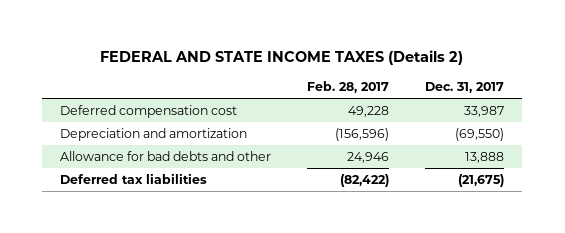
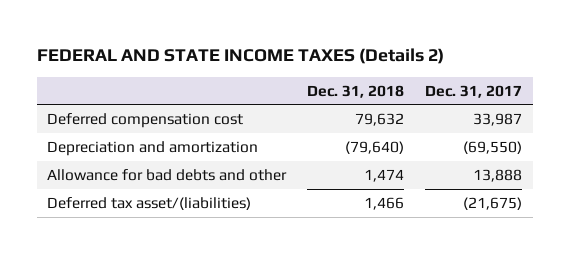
- | Feb. 28, 2017 | Dec. 31, 2017
+ | Dec. 31, 2018 | Dec. 31, 2017
- Deferred tax liabilities | (82,422) | (21,675)
+ Deferred tax asset/(liabilities) | 1,466 | (21,675)

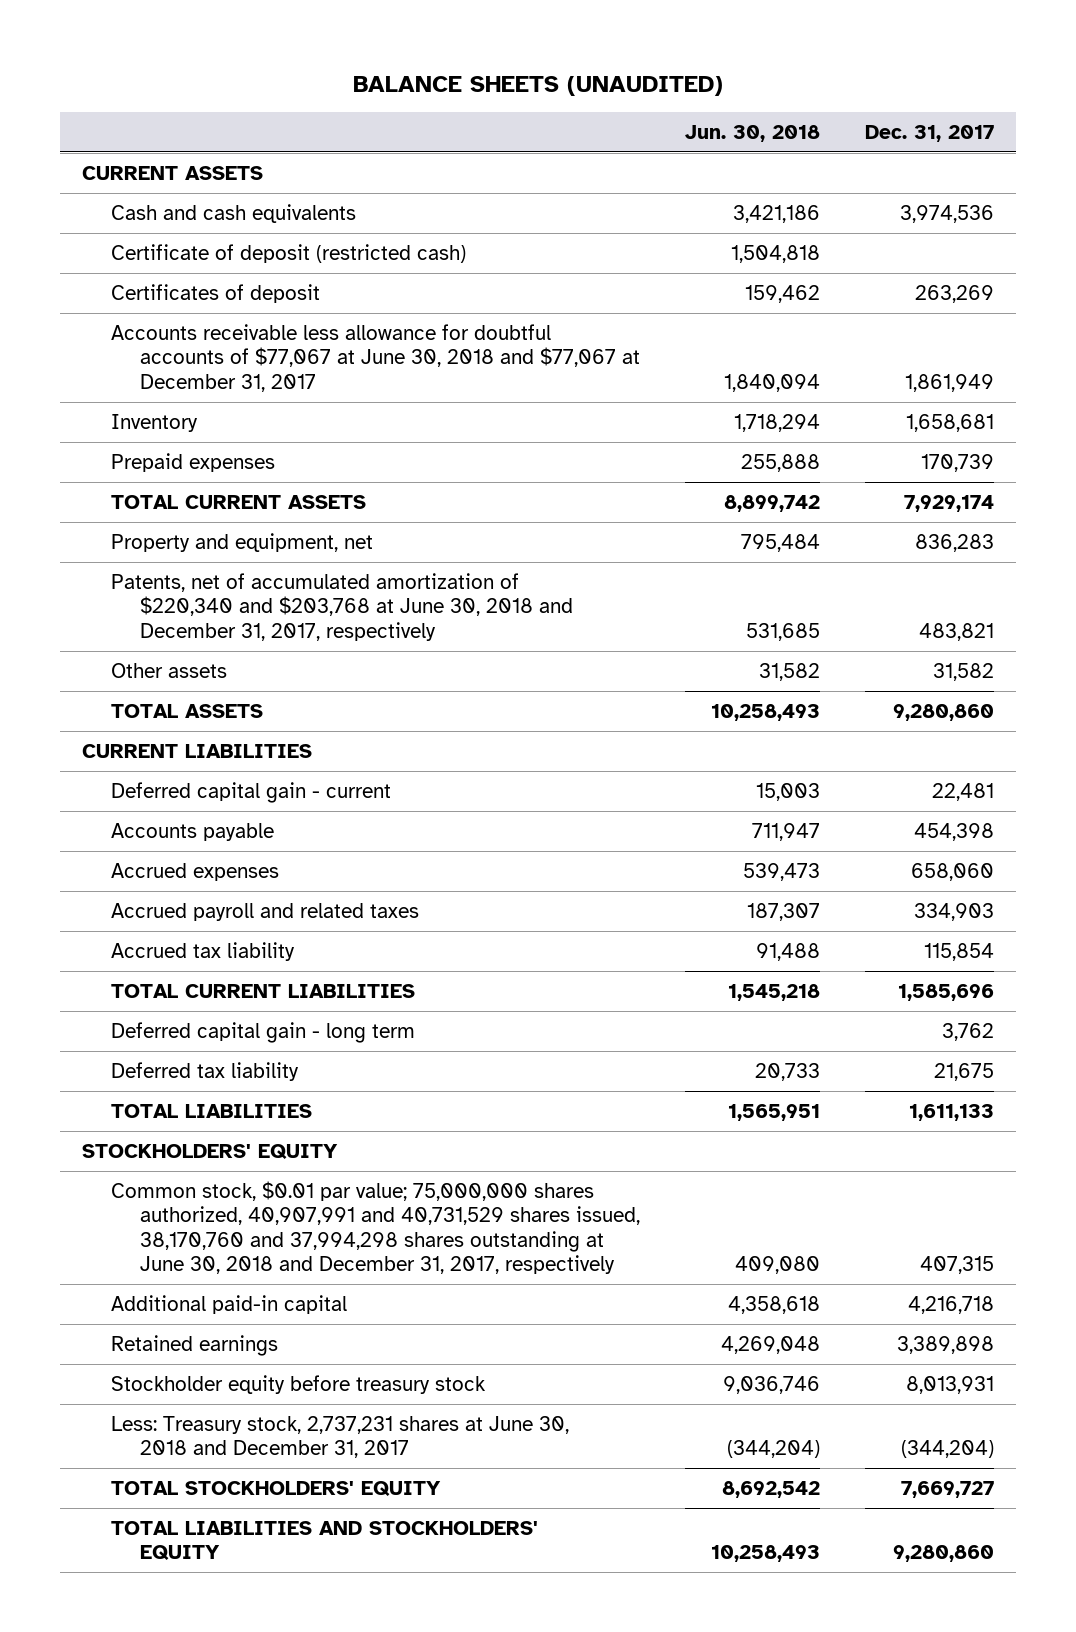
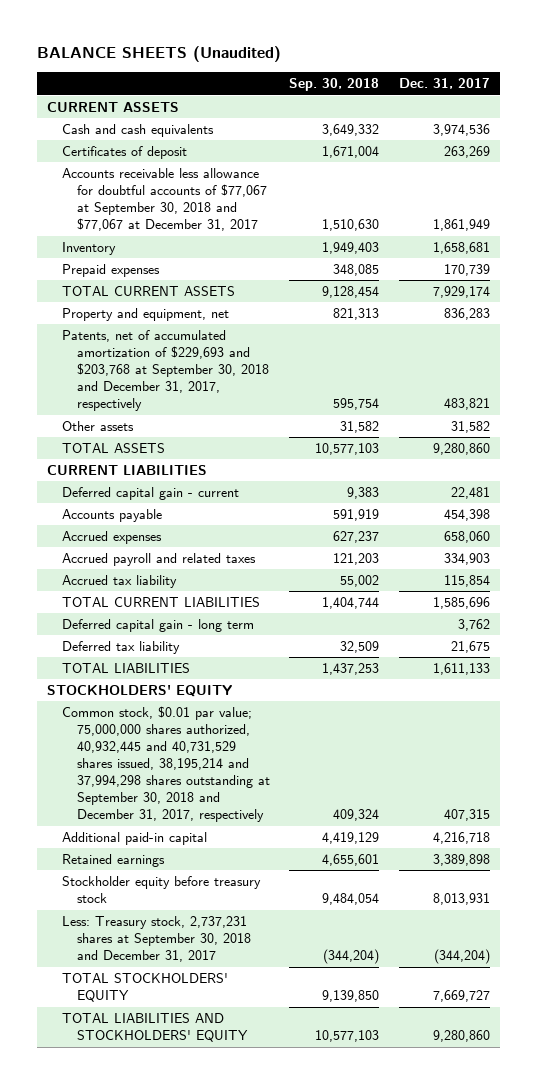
- BALANCE SHEETS (UNAUDITED)
+ BALANCE SHEETS (Unaudited)
- | Jun. 30, 2018 | Dec. 31, 2017
+ | Sep. 30, 2018 | Dec. 31, 2017
- Certificate of deposit (restricted cash) | 1,504,818 |
- Accounts receivable less allowance for doubtful accounts of $77,067 at June 30, 2018 and $77,067 at December 31, 2017 | 1,840,094 | 1,861,949
+ Accounts receivable less allowance for doubtful accounts of $77,067 at September 30, 2018 and $77,067 at December 31, 2017 | 1,510,630 | 1,861,949
- Patents, net of accumulated amortization of $220,340 and $203,768 at June 30, 2018 and December 31, 2017, respectively | 531,685 | 483,821
+ Patents, net of accumulated amortization of $229,693 and $203,768 at September 30, 2018 and December 31, 2017, respectively | 595,754 | 483,821
- Common stock, $0.01 par value; 75,000,000 shares authorized, 40,907,991 and 40,731,529 shares issued, 38,170,760 and 37,994,298 shares outstanding at June 30, 2018 and December 31, 2017, respectively | 409,080 | 407,315
+ Common stock, $0.01 par value; 75,000,000 shares authorized, 40,932,445 and 40,731,529 shares issued, 38,195,214 and 37,994,298 shares outstanding at September 30, 2018 and December 31, 2017, respectively | 409,324 | 407,315
- Less: Treasury stock, 2,737,231 shares at June 30, 2018 and December 31, 2017 | (344,204) | (344,204)
+ Less: Treasury stock, 2,737,231 shares at September 30, 2018 and December 31, 2017 | (344,204) | (344,204)

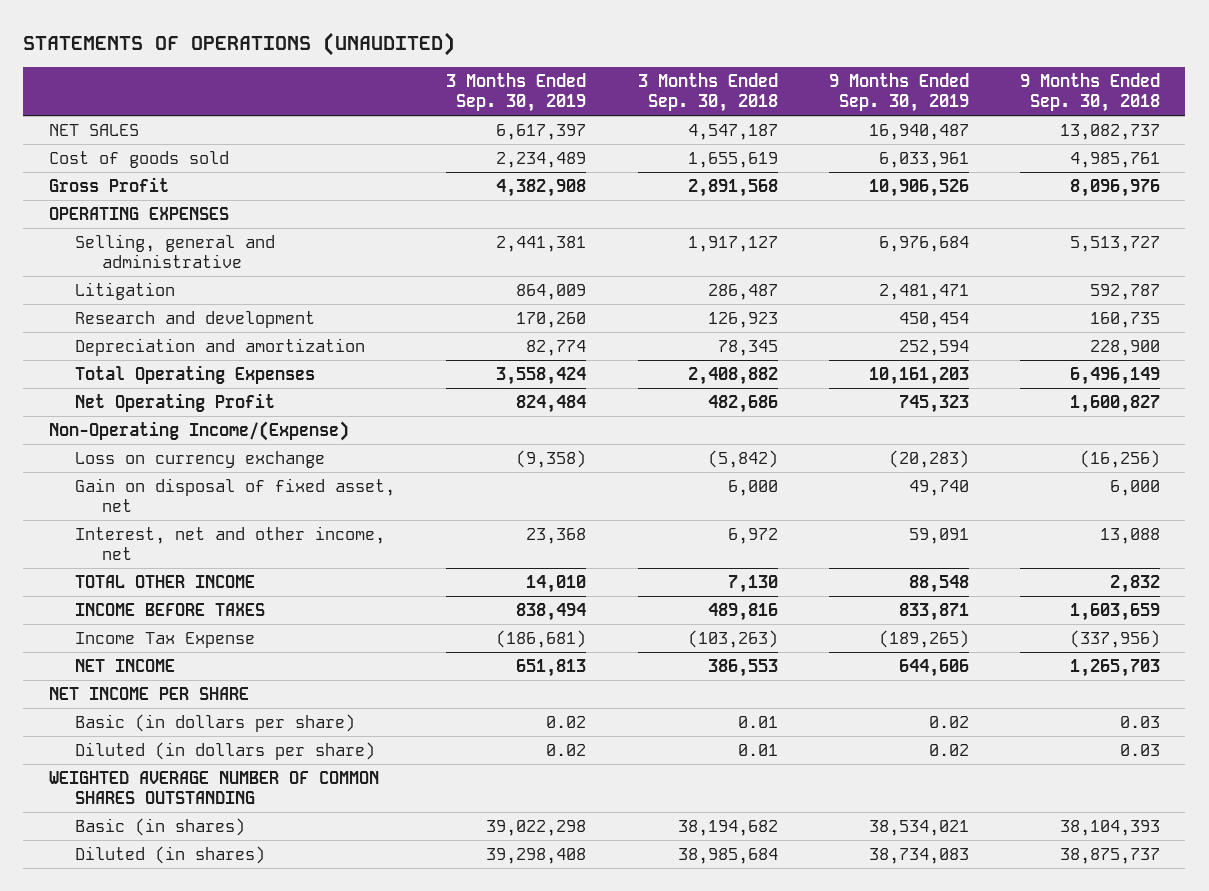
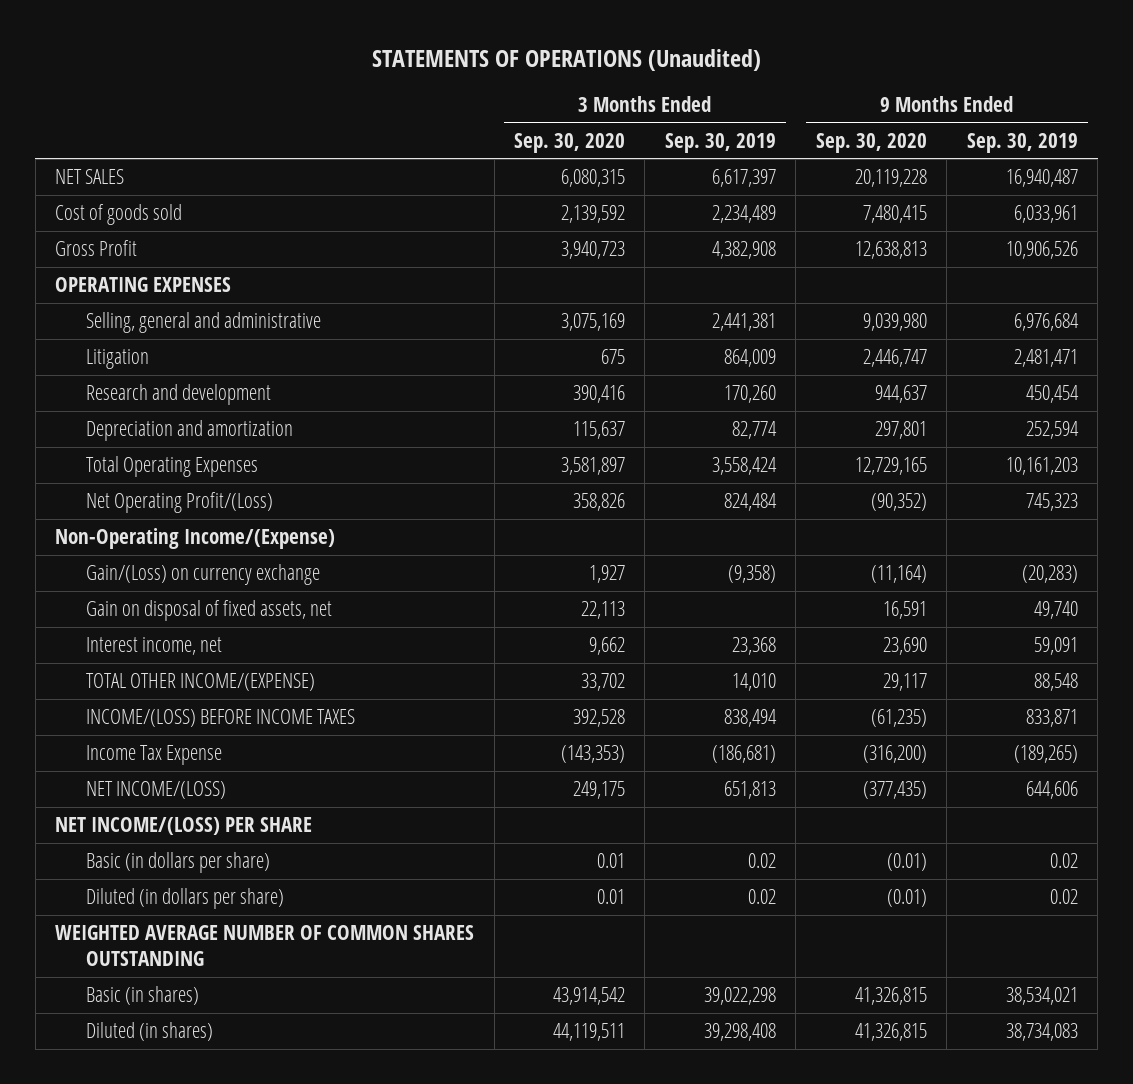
- STATEMENTS OF OPERATIONS (UNAUDITED)
+ STATEMENTS OF OPERATIONS (Unaudited)
- | 3 Months Ended Sep. 30, 2019 | 3 Months Ended Sep. 30, 2018 | 9 Months Ended Sep. 30, 2019 | 9 Months Ended Sep. 30, 2018
+ | 3 Months Ended Sep. 30, 2020 | 3 Months Ended Sep. 30, 2019 | 9 Months Ended Sep. 30, 2020 | 9 Months Ended Sep. 30, 2019
- Net Operating Profit | 824,484 | 482,686 | 745,323 | 1,600,827
+ Net Operating Profit/(Loss) | 358,826 | 824,484 | (90,352) | 745,323
- Loss on currency exchange | (9,358) | (5,842) | (20,283) | (16,256)
- Gain on disposal of fixed asset, net | | 6,000 | 49,740 | 6,000
- Interest, net and other income, net | 23,368 | 6,972 | 59,091 | 13,088
- TOTAL OTHER INCOME | 14,010 | 7,130 | 88,548 | 2,832
- INCOME BEFORE TAXES | 838,494 | 489,816 | 833,871 | 1,603,659
+ Gain/(Loss) on currency exchange | 1,927 | (9,358) | (11,164) | (20,283)
+ Gain on disposal of fixed assets, net | 22,113 | | 16,591 | 49,740
+ Interest income, net | 9,662 | 23,368 | 23,690 | 59,091
+ TOTAL OTHER INCOME/(EXPENSE) | 33,702 | 14,010 | 29,117 | 88,548
+ INCOME/(LOSS) BEFORE INCOME TAXES | 392,528 | 838,494 | (61,235) | 833,871
- NET INCOME | 651,813 | 386,553 | 644,606 | 1,265,703
- NET INCOME PER SHARE
+ NET INCOME/(LOSS) | 249,175 | 651,813 | (377,435) | 644,606
+ NET INCOME/(LOSS) PER SHARE

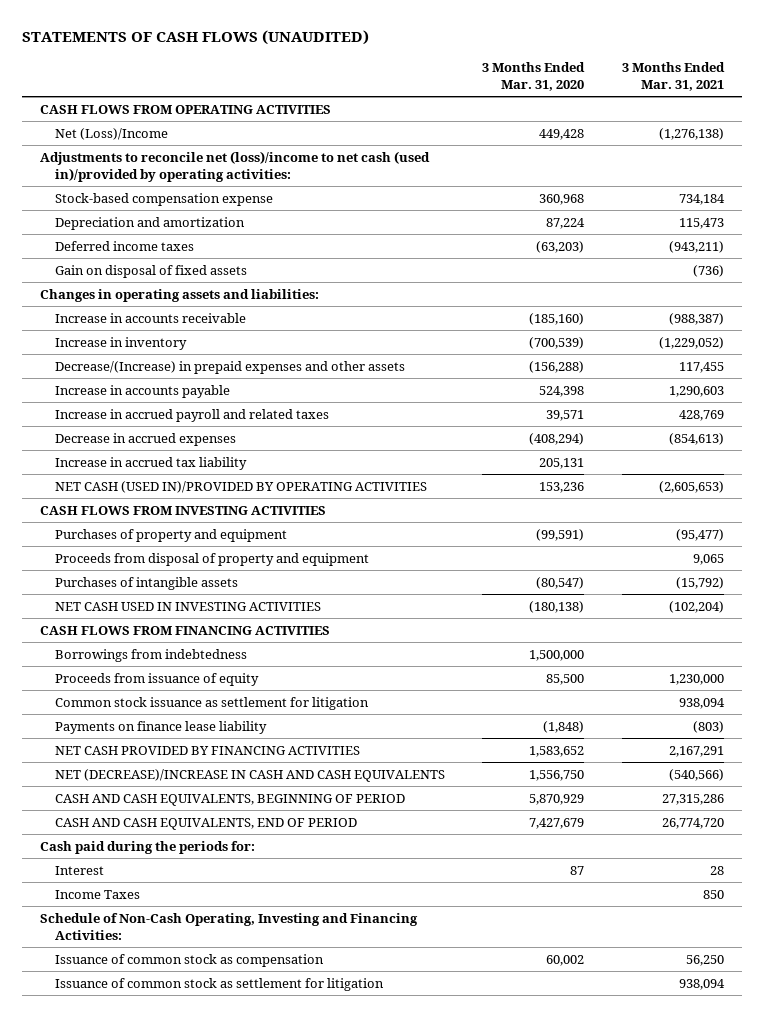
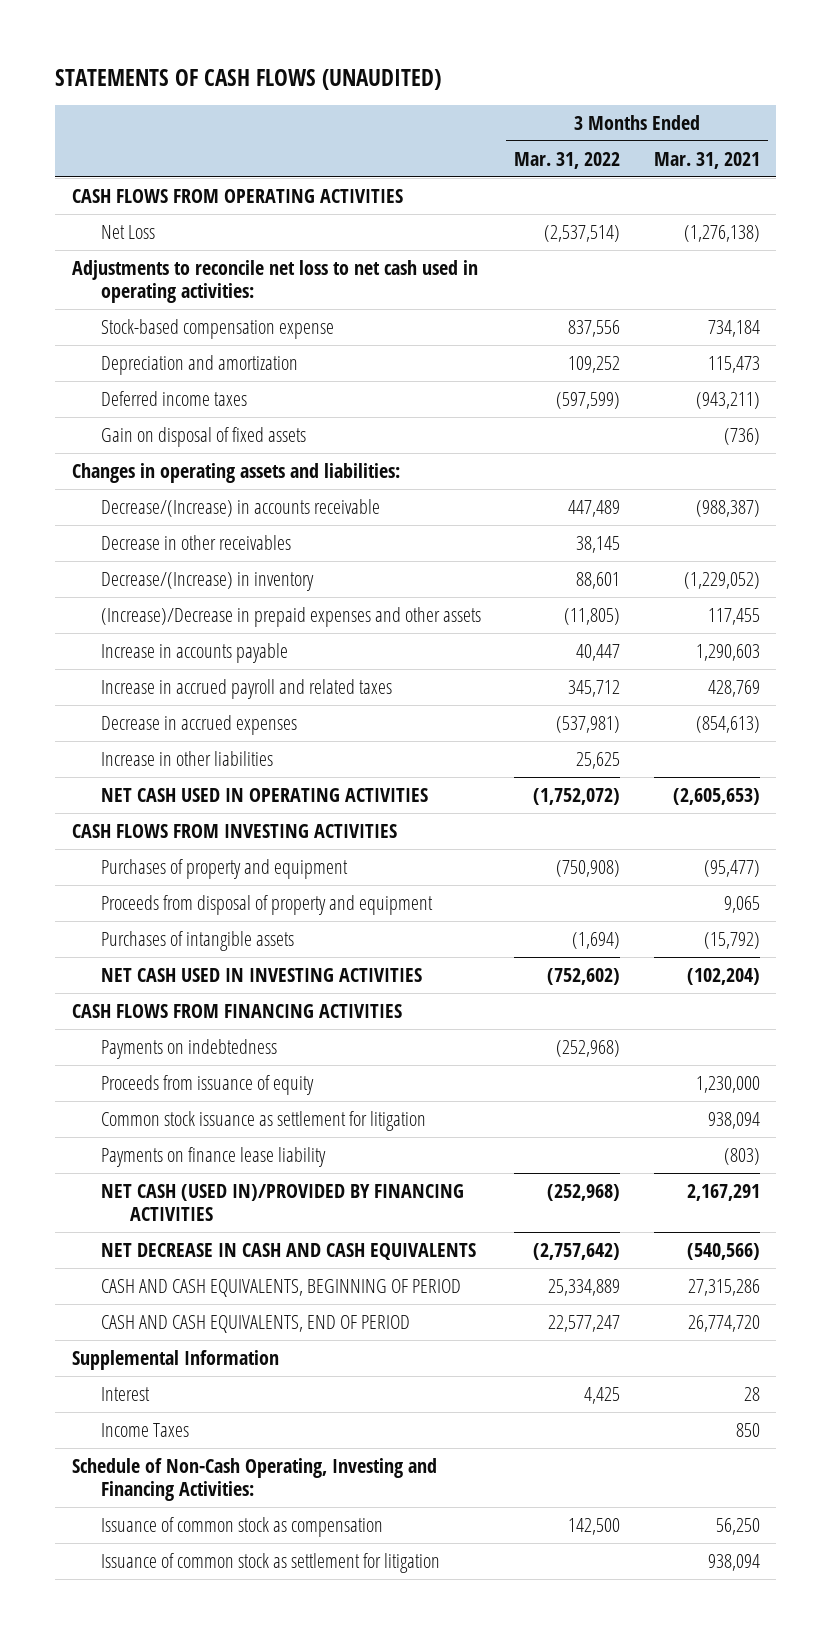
- | 3 Months Ended Mar. 31, 2020 | 3 Months Ended Mar. 31, 2021
+ | 3 Months Ended Mar. 31, 2022 | 3 Months Ended Mar. 31, 2021
- Net (Loss)/Income | 449,428 | (1,276,138)
- Adjustments to reconcile net (loss)/income to net cash (used in)/provided by operating activities:
+ Net Loss | (2,537,514) | (1,276,138)
+ Adjustments to reconcile net loss to net cash used in operating activities:
- Increase in accounts receivable | (185,160) | (988,387)
- Increase in inventory | (700,539) | (1,229,052)
- Decrease/(Increase) in prepaid expenses and other assets | (156,288) | 117,455
+ Decrease/(Increase) in accounts receivable | 447,489 | (988,387)
+ Decrease in other receivables | 38,145 |
+ Decrease/(Increase) in inventory | 88,601 | (1,229,052)
+ (Increase)/Decrease in prepaid expenses and other assets | (11,805) | 117,455
- Increase in accrued tax liability | 205,131 |
- NET CASH (USED IN)/PROVIDED BY OPERATING ACTIVITIES | 153,236 | (2,605,653)
+ Increase in other liabilities | 25,625 |
+ NET CASH USED IN OPERATING ACTIVITIES | (1,752,072) | (2,605,653)
- Borrowings from indebtedness | 1,500,000 |
+ Payments on indebtedness | (252,968) |
- NET CASH PROVIDED BY FINANCING ACTIVITIES | 1,583,652 | 2,167,291
- NET (DECREASE)/INCREASE IN CASH AND CASH EQUIVALENTS | 1,556,750 | (540,566)
+ NET CASH (USED IN)/PROVIDED BY FINANCING ACTIVITIES | (252,968) | 2,167,291
+ NET DECREASE IN CASH AND CASH EQUIVALENTS | (2,757,642) | (540,566)
- Cash paid during the periods for:
+ Supplemental Information

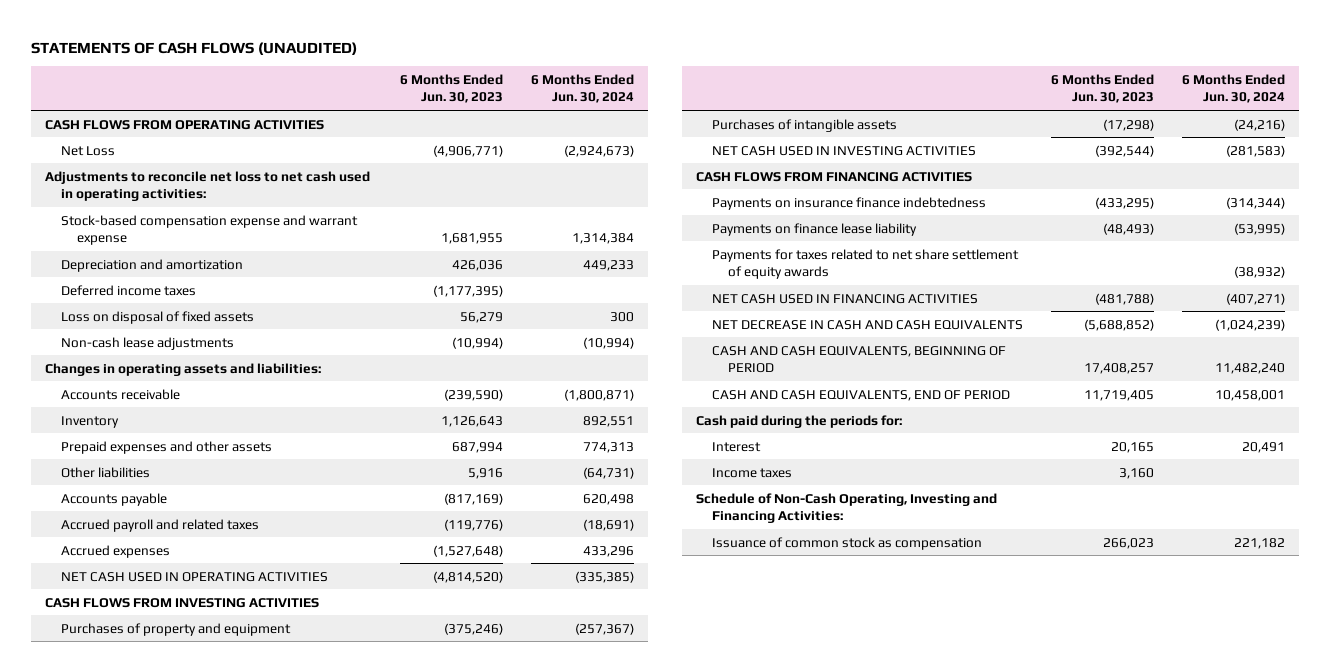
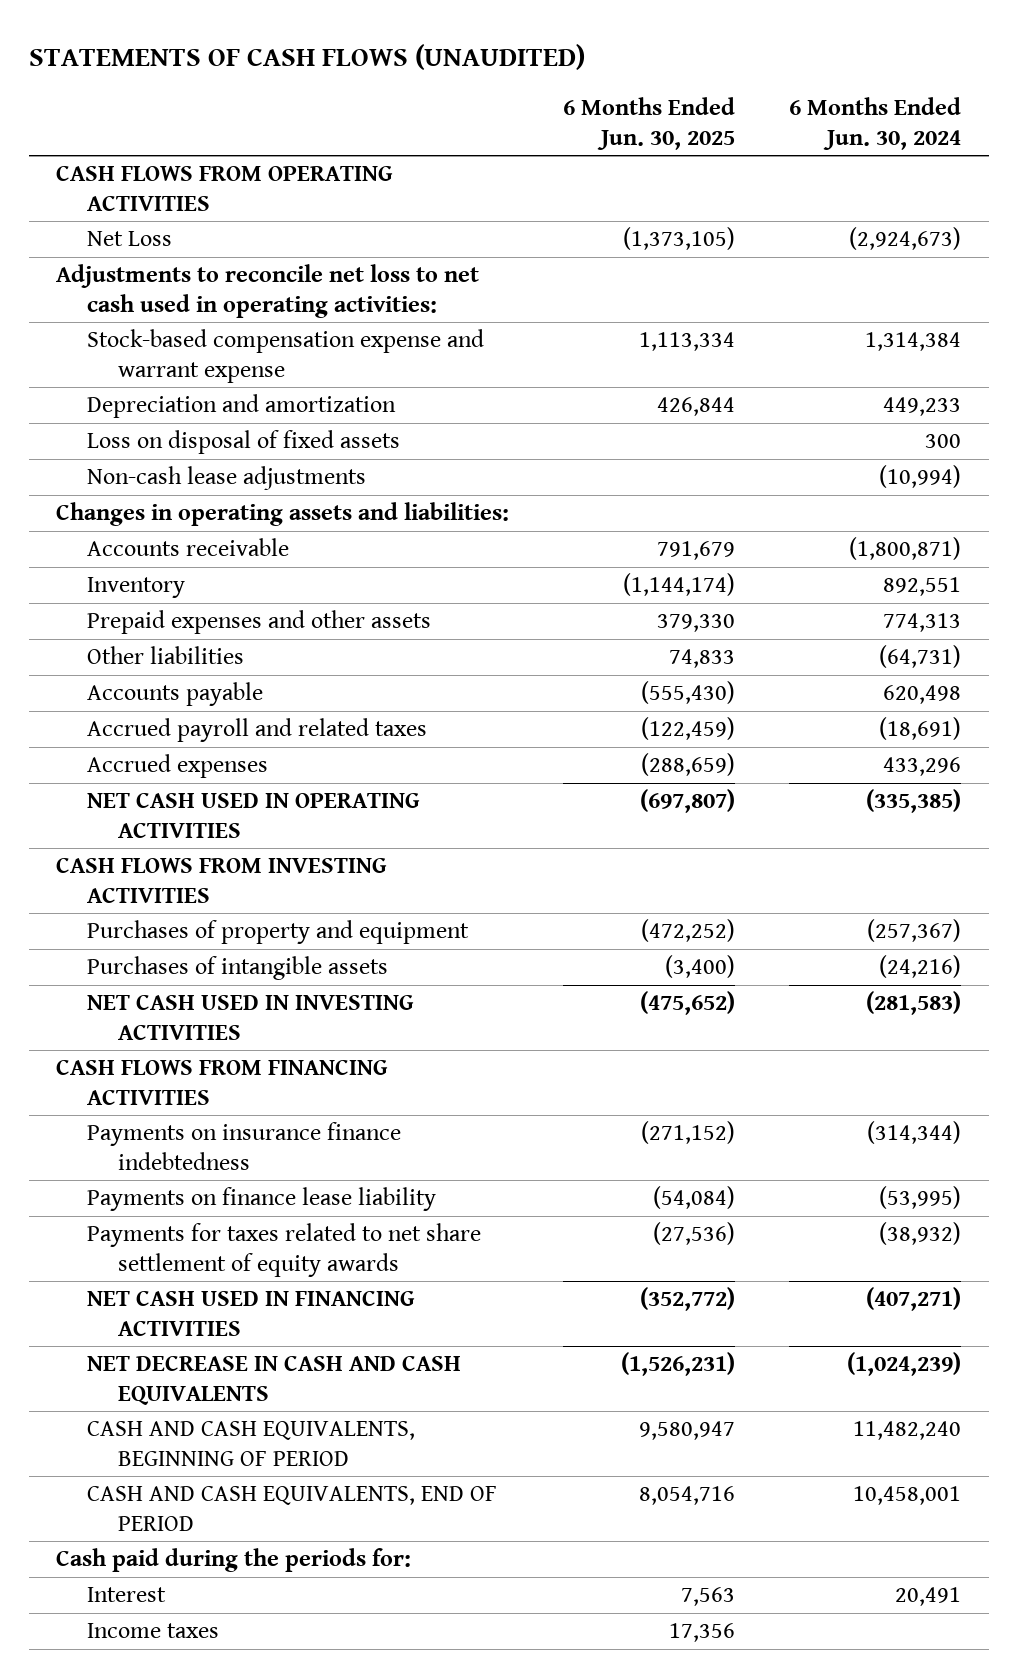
- | 6 Months Ended Jun. 30, 2023 | 6 Months Ended Jun. 30, 2024
+ | 6 Months Ended Jun. 30, 2025 | 6 Months Ended Jun. 30, 2024
- Deferred income taxes | (1,177,395) |
- Schedule of Non-Cash Operating, Investing and Financing Activities:
- Issuance of common stock as compensation | 266,023 | 221,182

